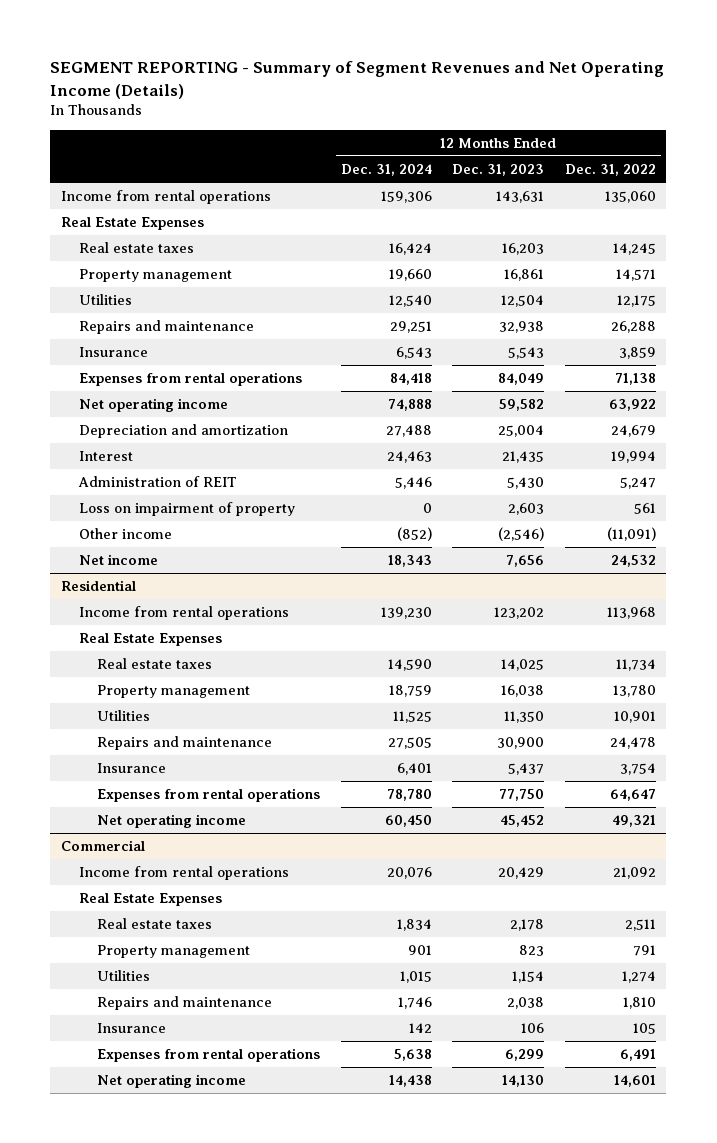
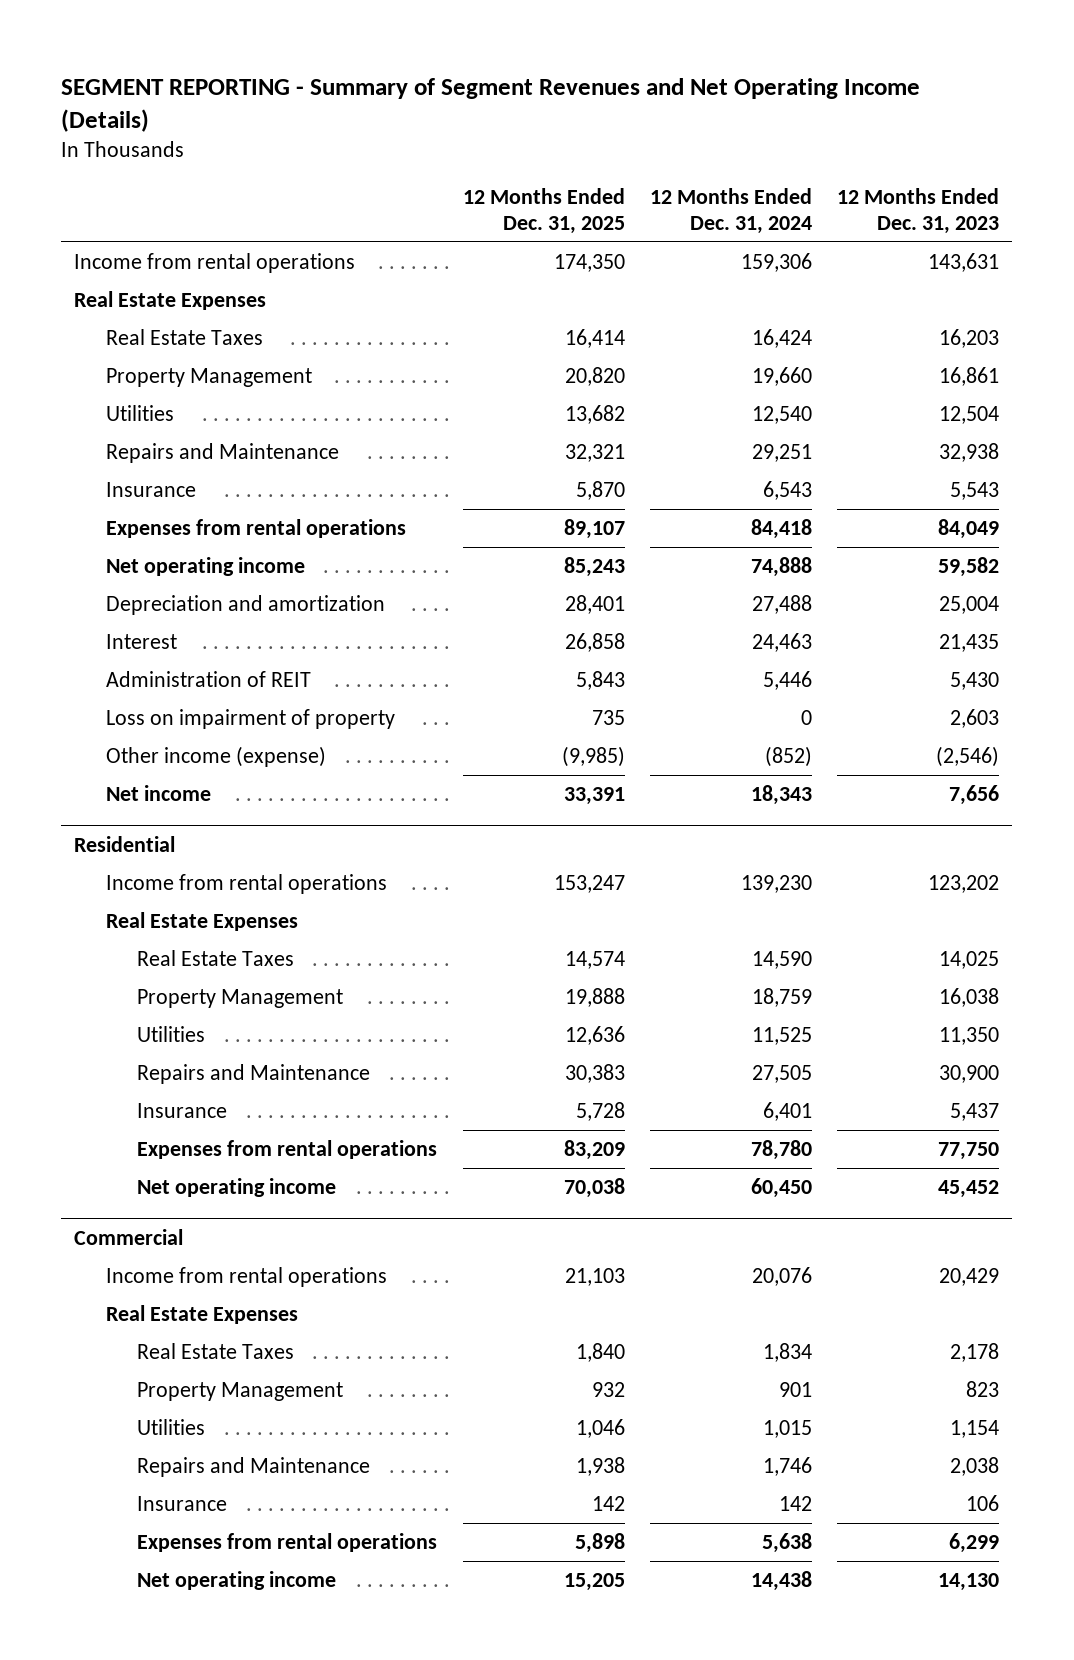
- | 12 Months Ended Dec. 31, 2024 | 12 Months Ended Dec. 31, 2023 | 12 Months Ended Dec. 31, 2022
+ | 12 Months Ended Dec. 31, 2025 | 12 Months Ended Dec. 31, 2024 | 12 Months Ended Dec. 31, 2023
- Real estate taxes | 16,424 | 16,203 | 14,245
- Property management | 19,660 | 16,861 | 14,571
+ Real Estate Taxes | 16,414 | 16,424 | 16,203
+ Property Management | 20,820 | 19,660 | 16,861
- Repairs and maintenance | 29,251 | 32,938 | 26,288
+ Repairs and Maintenance | 32,321 | 29,251 | 32,938
- Other income | (852) | (2,546) | (11,091)
+ Other income (expense) | (9,985) | (852) | (2,546)
@ Residential
- Real estate taxes | 14,590 | 14,025 | 11,734
- Property management | 18,759 | 16,038 | 13,780
+ Real Estate Taxes | 14,574 | 14,590 | 14,025
+ Property Management | 19,888 | 18,759 | 16,038
- Repairs and maintenance | 27,505 | 30,900 | 24,478
+ Repairs and Maintenance | 30,383 | 27,505 | 30,900
@ Commercial
- Real estate taxes | 1,834 | 2,178 | 2,511
- Property management | 901 | 823 | 791
+ Real Estate Taxes | 1,840 | 1,834 | 2,178
+ Property Management | 932 | 901 | 823
- Repairs and maintenance | 1,746 | 2,038 | 1,810
+ Repairs and Maintenance | 1,938 | 1,746 | 2,038

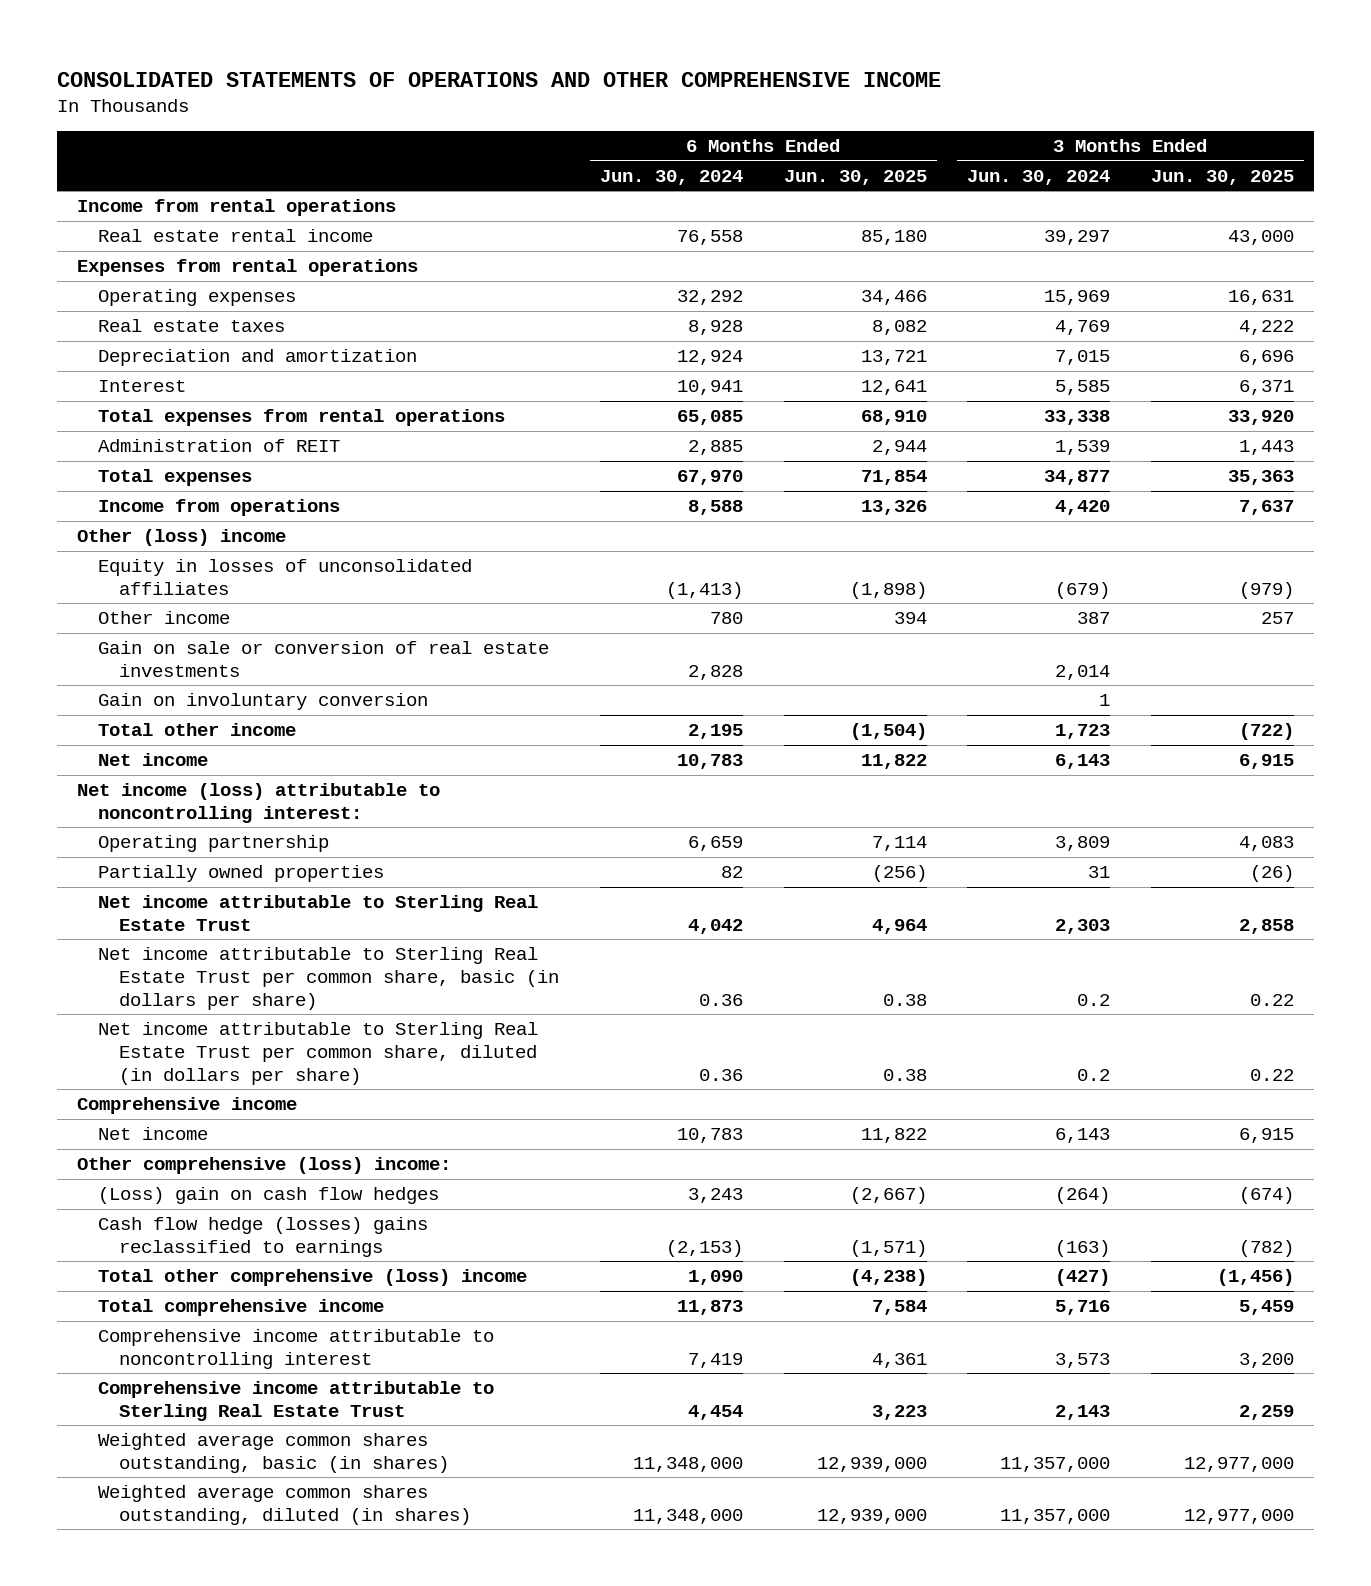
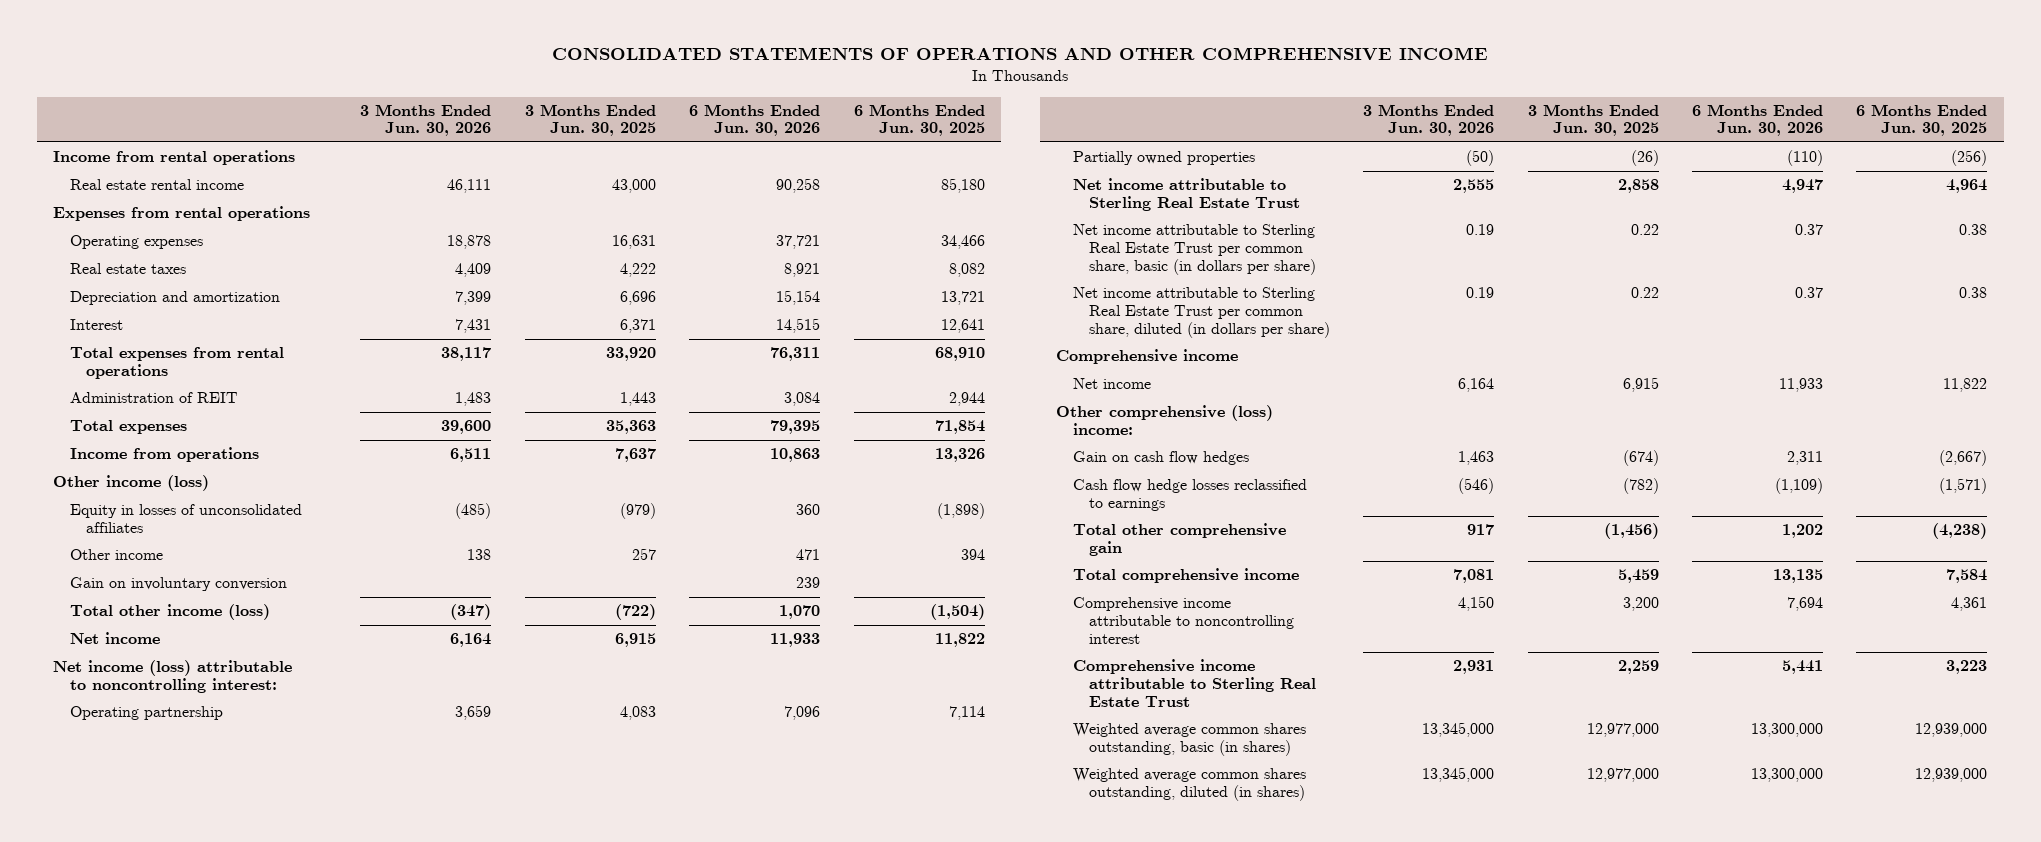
- | 6 Months Ended Jun. 30, 2024 | 6 Months Ended Jun. 30, 2025 | 3 Months Ended Jun. 30, 2024 | 3 Months Ended Jun. 30, 2025
+ | 3 Months Ended Jun. 30, 2026 | 3 Months Ended Jun. 30, 2025 | 6 Months Ended Jun. 30, 2026 | 6 Months Ended Jun. 30, 2025
- Other (loss) income
+ Other income (loss)
- Gain on sale or conversion of real estate investments | 2,828 | | 2,014 |
- Total other income | 2,195 | (1,504) | 1,723 | (722)
+ Total other income (loss) | (347) | (722) | 1,070 | (1,504)
- (Loss) gain on cash flow hedges | 3,243 | (2,667) | (264) | (674)
- Cash flow hedge (losses) gains reclassified to earnings | (2,153) | (1,571) | (163) | (782)
- Total other comprehensive (loss) income | 1,090 | (4,238) | (427) | (1,456)
+ Gain on cash flow hedges | 1,463 | (674) | 2,311 | (2,667)
+ Cash flow hedge losses reclassified to earnings | (546) | (782) | (1,109) | (1,571)
+ Total other comprehensive gain | 917 | (1,456) | 1,202 | (4,238)

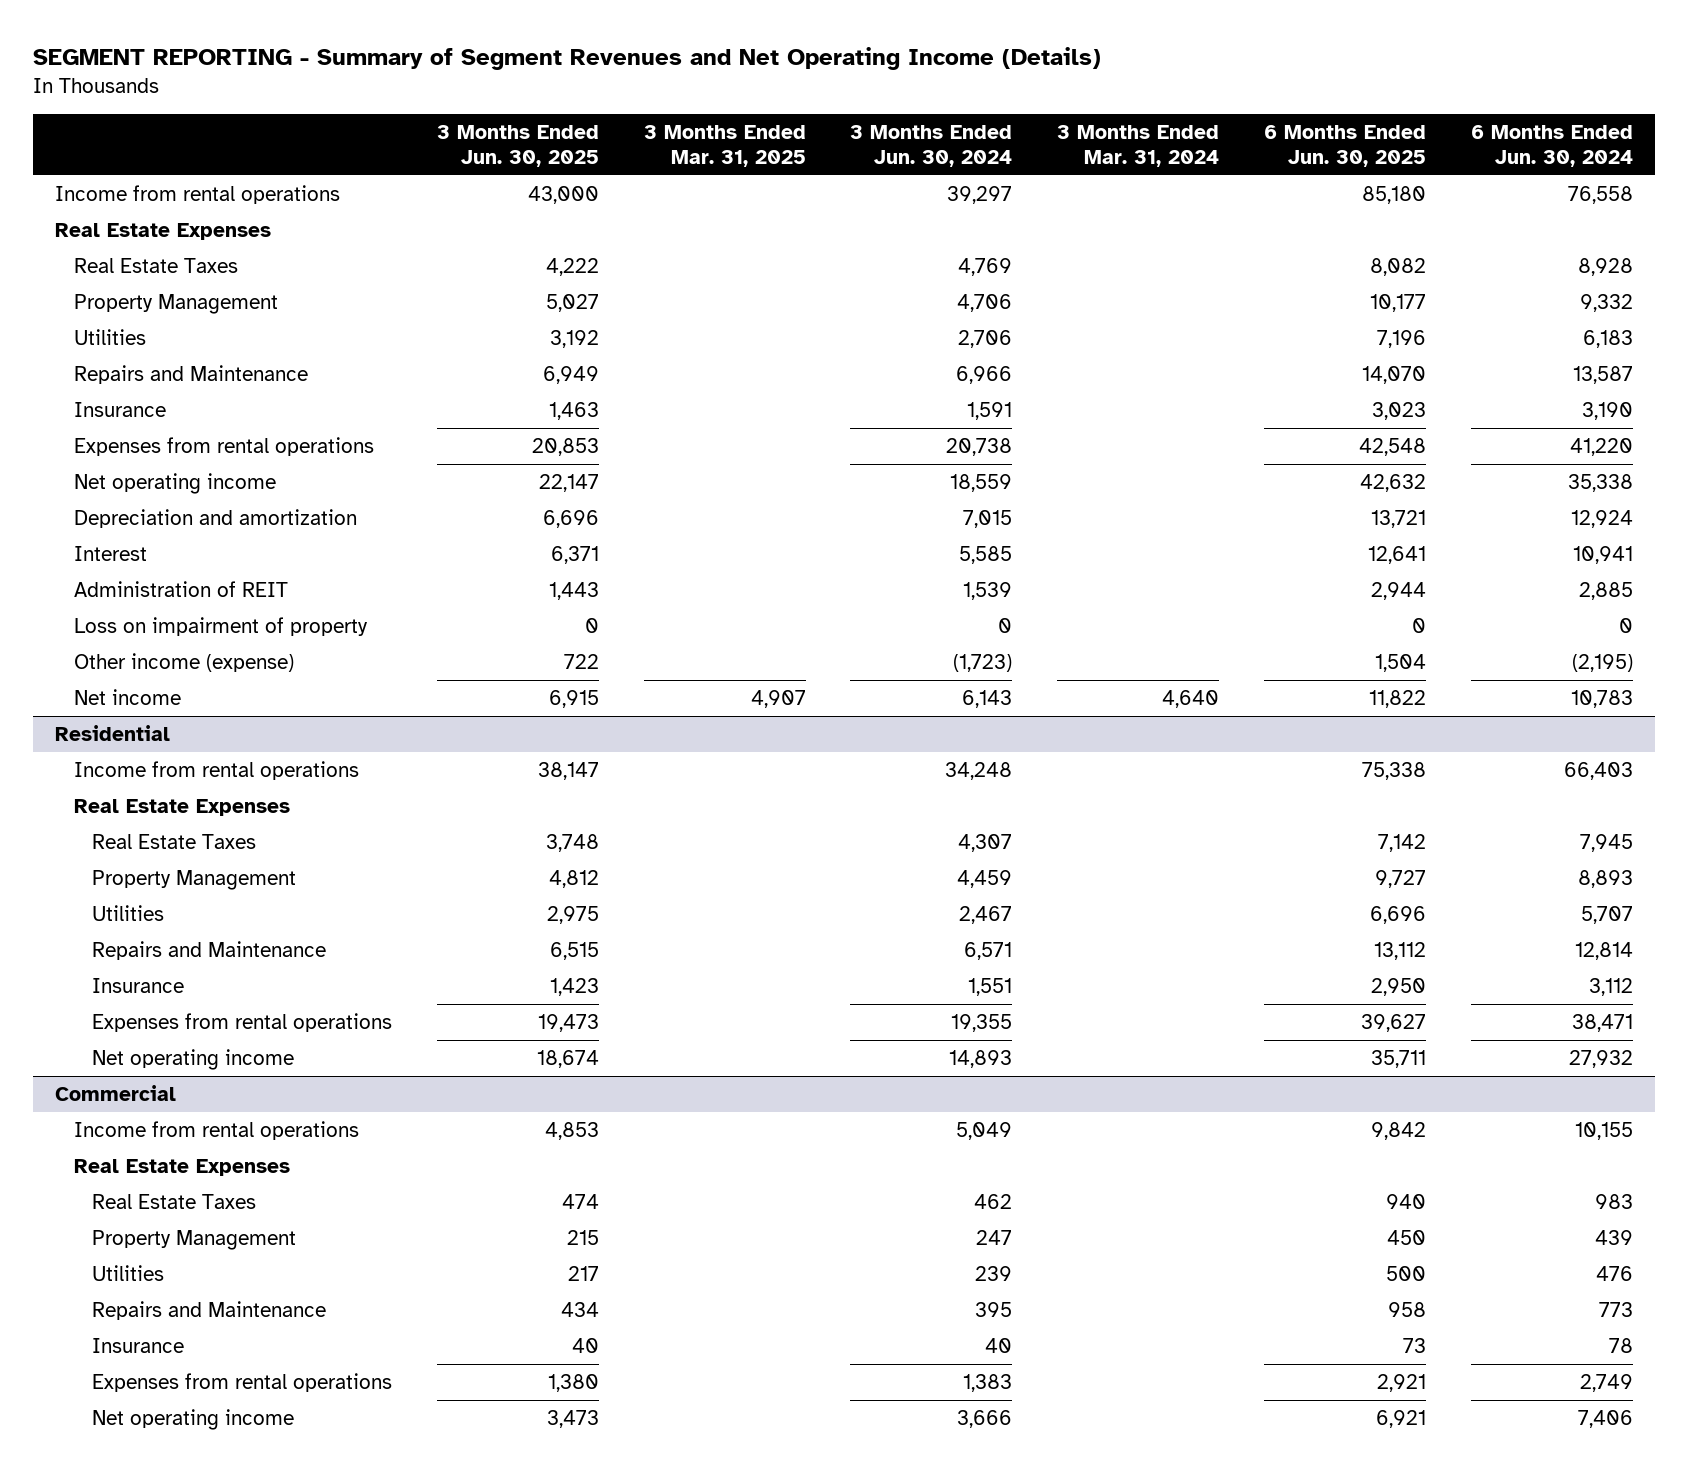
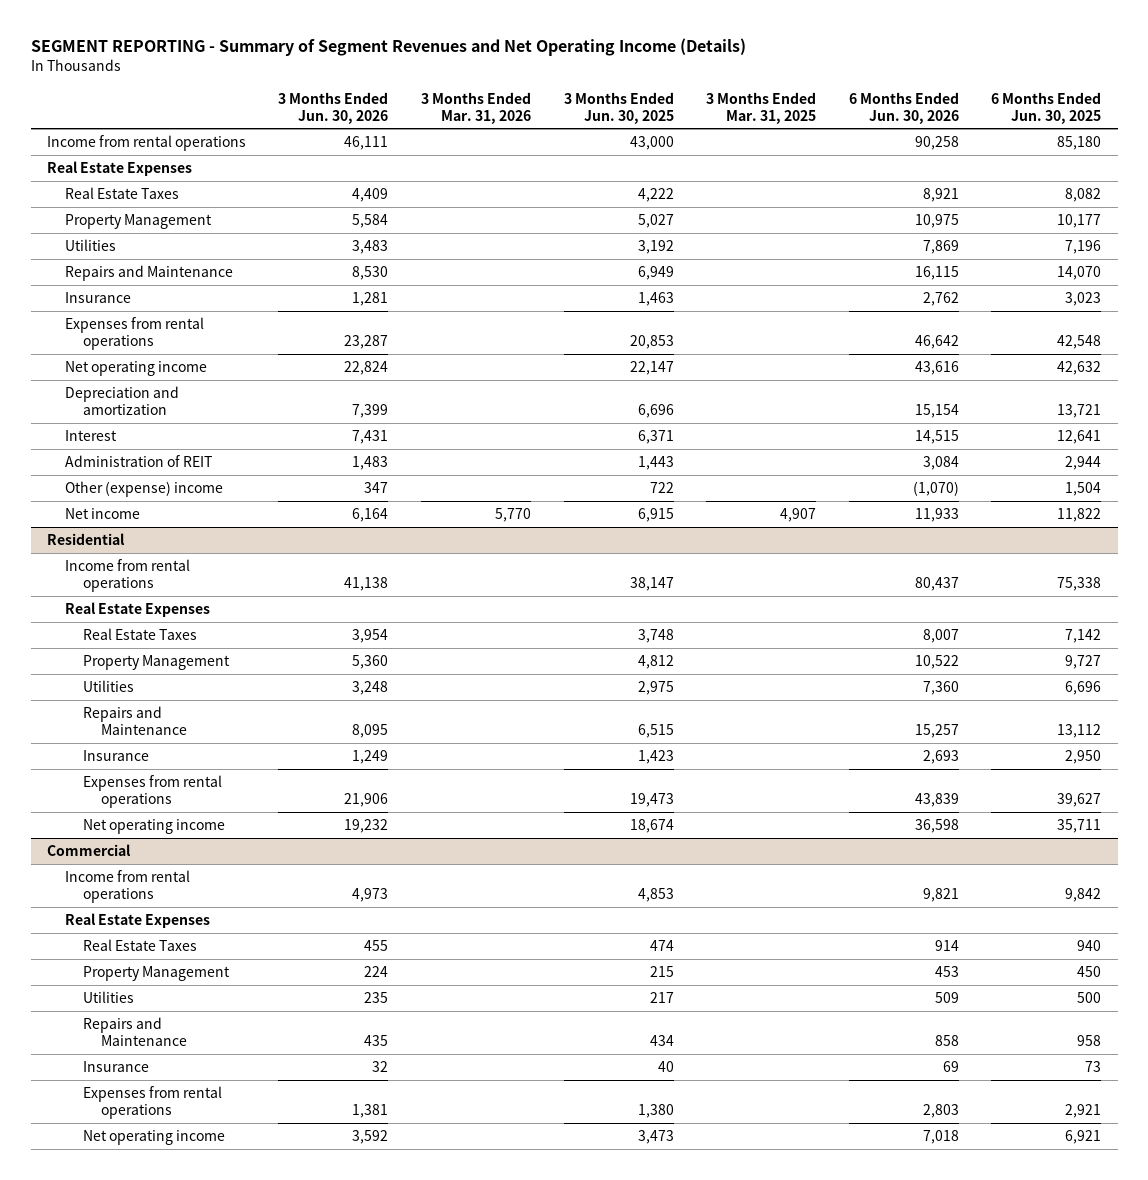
- | 3 Months Ended Jun. 30, 2025 | 3 Months Ended Mar. 31, 2025 | 3 Months Ended Jun. 30, 2024 | 3 Months Ended Mar. 31, 2024 | 6 Months Ended Jun. 30, 2025 | 6 Months Ended Jun. 30, 2024
+ | 3 Months Ended Jun. 30, 2026 | 3 Months Ended Mar. 31, 2026 | 3 Months Ended Jun. 30, 2025 | 3 Months Ended Mar. 31, 2025 | 6 Months Ended Jun. 30, 2026 | 6 Months Ended Jun. 30, 2025
- Loss on impairment of property | 0 | | 0 | | 0 | 0
- Other income (expense) | 722 | | (1,723) | | 1,504 | (2,195)
+ Other (expense) income | 347 | | 722 | | (1,070) | 1,504

